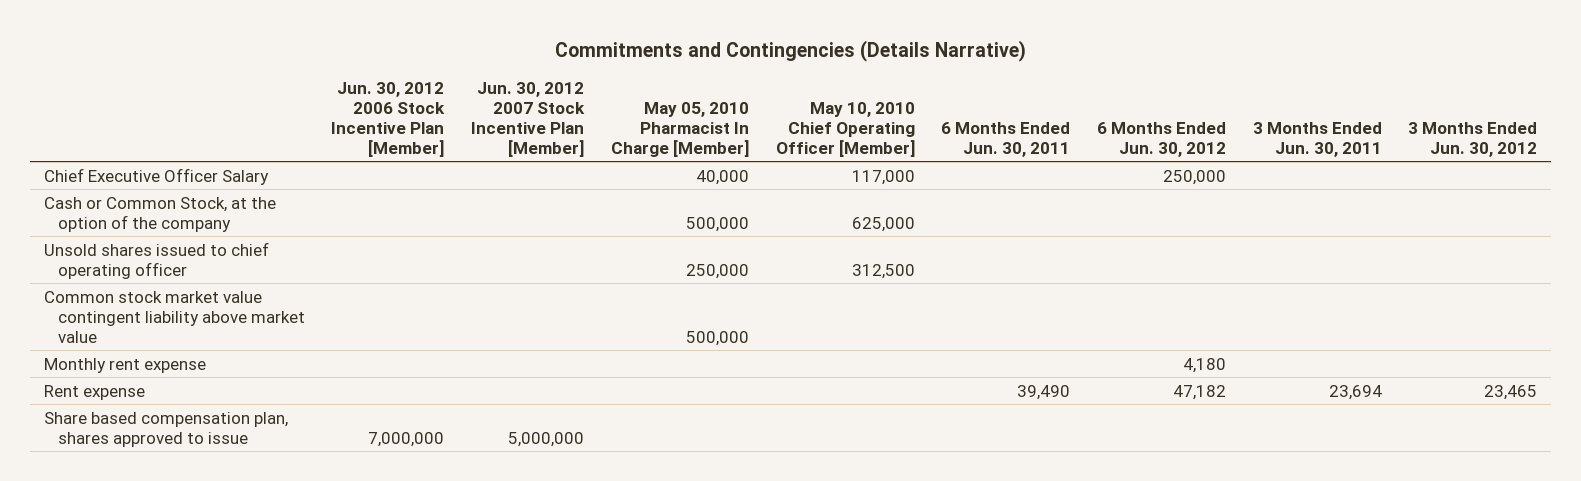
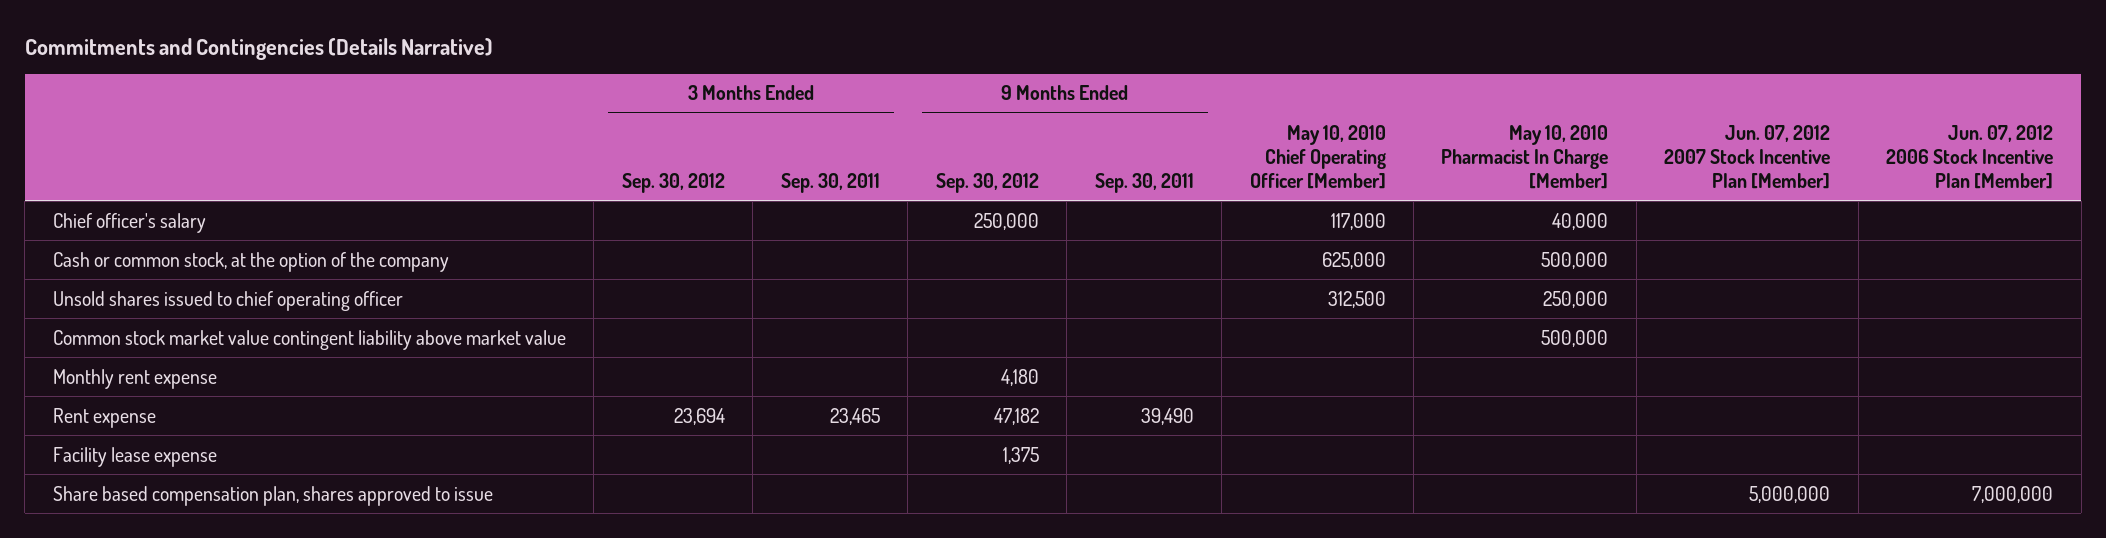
- | Jun. 30, 2012 2006 Stock Incentive Plan [Member] | Jun. 30, 2012 2007 Stock Incentive Plan [Member] | May 05, 2010 Pharmacist In Charge [Member] | May 10, 2010 Chief Operating Officer [Member] | 6 Months Ended Jun. 30, 2011 | 6 Months Ended Jun. 30, 2012 | 3 Months Ended Jun. 30, 2011 | 3 Months Ended Jun. 30, 2012
+ | 3 Months Ended Sep. 30, 2012 | 3 Months Ended Sep. 30, 2011 | 9 Months Ended Sep. 30, 2012 | 9 Months Ended Sep. 30, 2011 | May 10, 2010 Chief Operating Officer [Member] | May 10, 2010 Pharmacist In Charge [Member] | Jun. 07, 2012 2007 Stock Incentive Plan [Member] | Jun. 07, 2012 2006 Stock Incentive Plan [Member]
- Chief Executive Officer Salary | | | 40,000 | 117,000 | | 250,000 | |
- Cash or Common Stock, at the option of the company | | | 500,000 | 625,000 | | | |
+ Chief officer's salary | | | 250,000 | | 117,000 | 40,000 | |
+ Cash or common stock, at the option of the company | | | | | 625,000 | 500,000 | |
+ Facility lease expense | | | 1,375 | | | | |

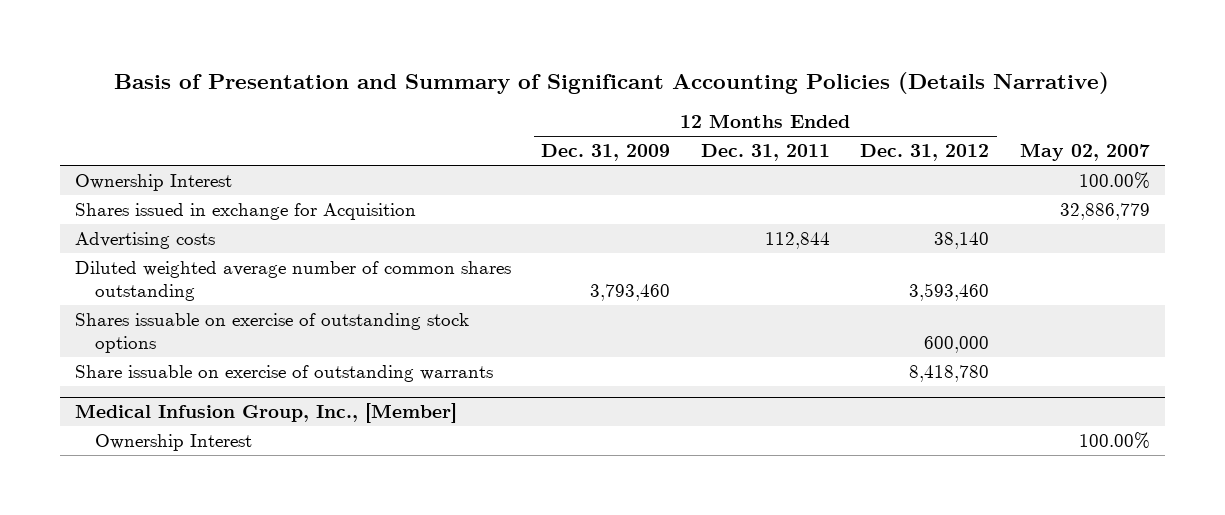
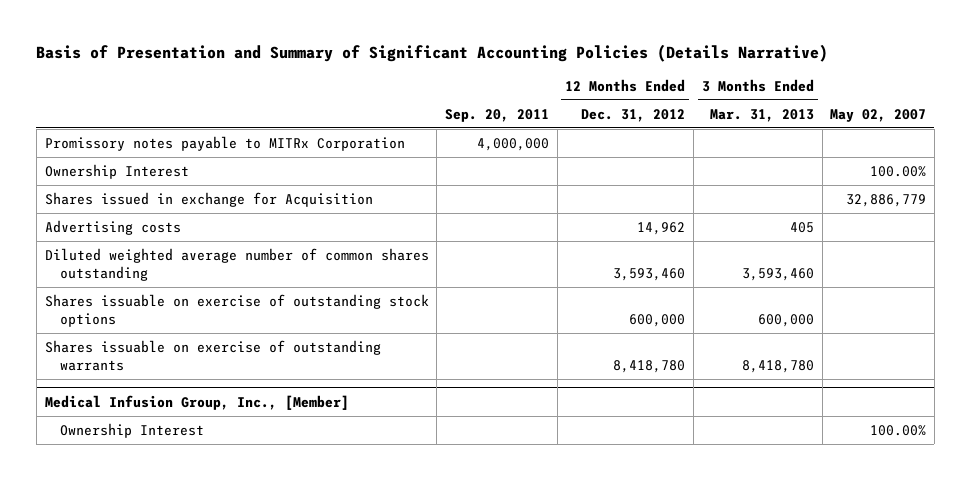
- | 12 Months Ended Dec. 31, 2009 | 12 Months Ended Dec. 31, 2011 | 12 Months Ended Dec. 31, 2012 | May 02, 2007
+ | Sep. 20, 2011 | 12 Months Ended Dec. 31, 2012 | 3 Months Ended Mar. 31, 2013 | May 02, 2007
+ Promissory notes payable to MITRx Corporation | 4,000,000 | | |
- Advertising costs | | 112,844 | 38,140 |
+ Advertising costs | | 14,962 | 405 |
- Share issuable on exercise of outstanding warrants | | | 8,418,780 |
+ Shares issuable on exercise of outstanding warrants | | 8,418,780 | 8,418,780 |

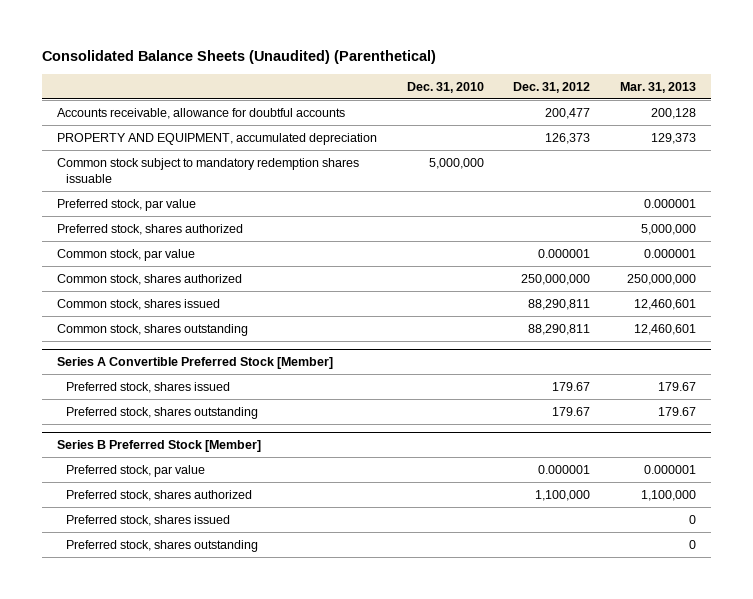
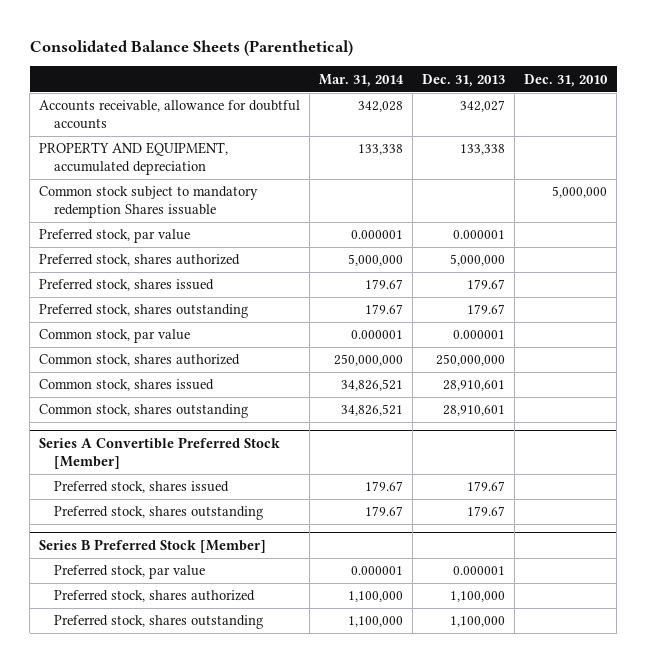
- Consolidated Balance Sheets (Unaudited) (Parenthetical)
+ Consolidated Balance Sheets (Parenthetical)
- | Dec. 31, 2010 | Dec. 31, 2012 | Mar. 31, 2013
+ | Mar. 31, 2014 | Dec. 31, 2013 | Dec. 31, 2010
- Common stock subject to mandatory redemption shares issuable | 5,000,000 | |
+ Common stock subject to mandatory redemption Shares issuable | | | 5,000,000
+ Preferred stock, shares issued | 179.67 | 179.67 |
+ Preferred stock, shares outstanding | 179.67 | 179.67 |
@ Series B Preferred Stock [Member]
- Preferred stock, shares issued | | | 0

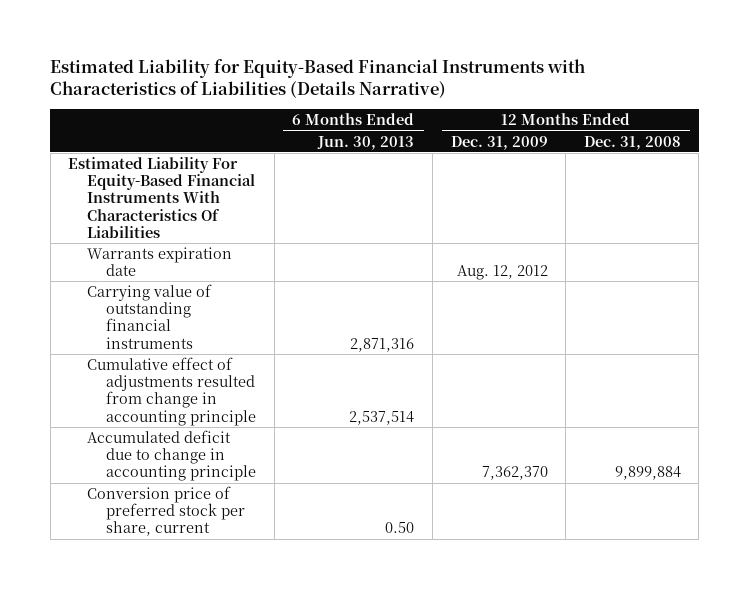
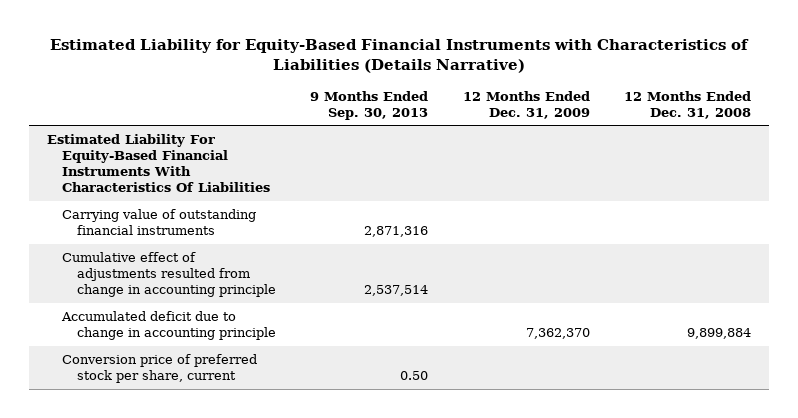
- | 6 Months Ended Jun. 30, 2013 | 12 Months Ended Dec. 31, 2009 | 12 Months Ended Dec. 31, 2008
+ | 9 Months Ended Sep. 30, 2013 | 12 Months Ended Dec. 31, 2009 | 12 Months Ended Dec. 31, 2008
- Warrants expiration date | | Aug. 12, 2012 |

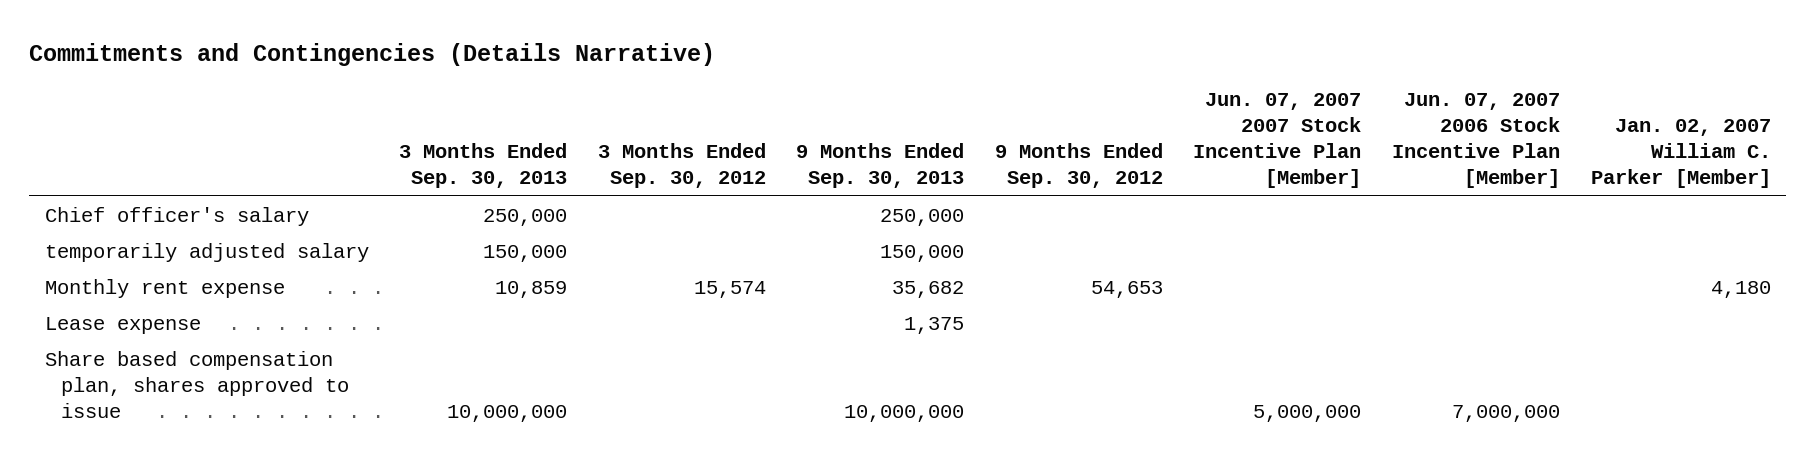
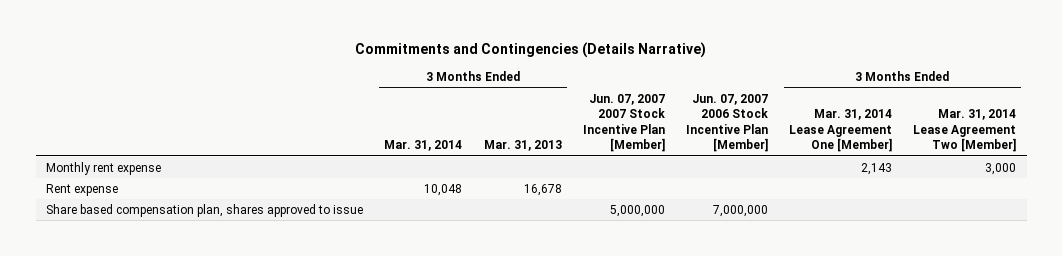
- | 3 Months Ended Sep. 30, 2013 | 3 Months Ended Sep. 30, 2012 | 9 Months Ended Sep. 30, 2013 | 9 Months Ended Sep. 30, 2012 | Jun. 07, 2007 2007 Stock Incentive Plan [Member] | Jun. 07, 2007 2006 Stock Incentive Plan [Member] | Jan. 02, 2007 William C. Parker [Member]
+ | 3 Months Ended Mar. 31, 2014 | 3 Months Ended Mar. 31, 2013 | Jun. 07, 2007 2007 Stock Incentive Plan [Member] | Jun. 07, 2007 2006 Stock Incentive Plan [Member] | 3 Months Ended Mar. 31, 2014 Lease Agreement One [Member] | 3 Months Ended Mar. 31, 2014 Lease Agreement Two [Member]
- Chief officer's salary | 250,000 | | 250,000 | | | |
- temporarily adjusted salary | 150,000 | | 150,000 | | | |
- Lease expense | | | 1,375 | | | |
+ Rent expense | 10,048 | 16,678 | | | |

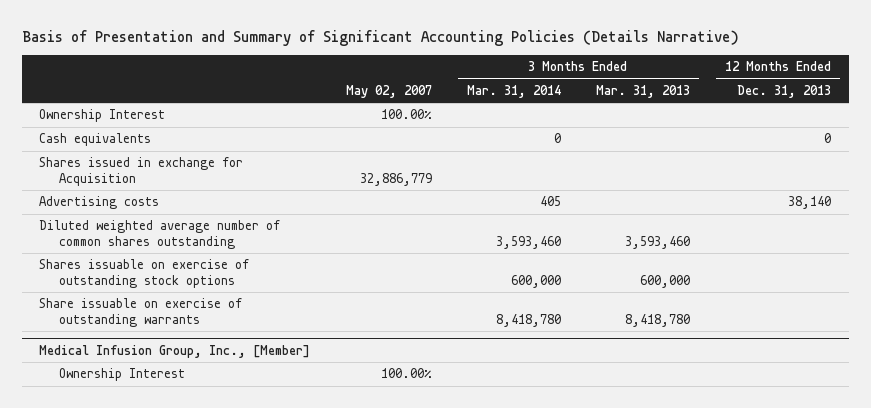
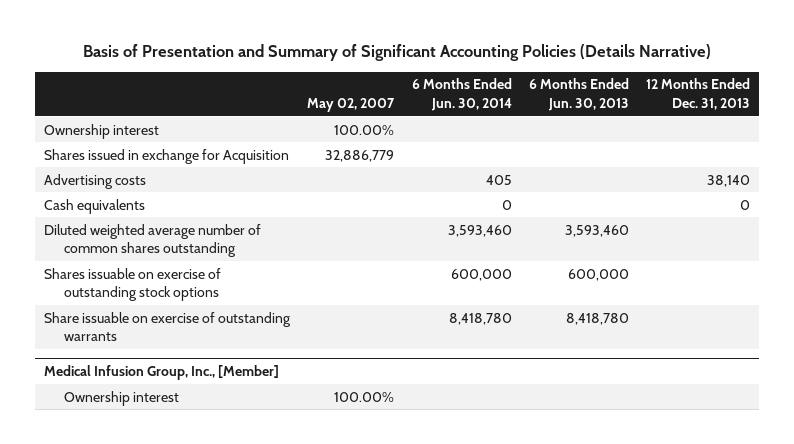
- | May 02, 2007 | 3 Months Ended Mar. 31, 2014 | 3 Months Ended Mar. 31, 2013 | 12 Months Ended Dec. 31, 2013
+ | May 02, 2007 | 6 Months Ended Jun. 30, 2014 | 6 Months Ended Jun. 30, 2013 | 12 Months Ended Dec. 31, 2013
- Ownership Interest | 100.00% | | |
+ Ownership interest | 100.00% | | |
moved down: Cash equivalents | | 0 | | 0
@ Medical Infusion Group, Inc., [Member]
- Ownership Interest | 100.00% | | |
+ Ownership interest | 100.00% | | |

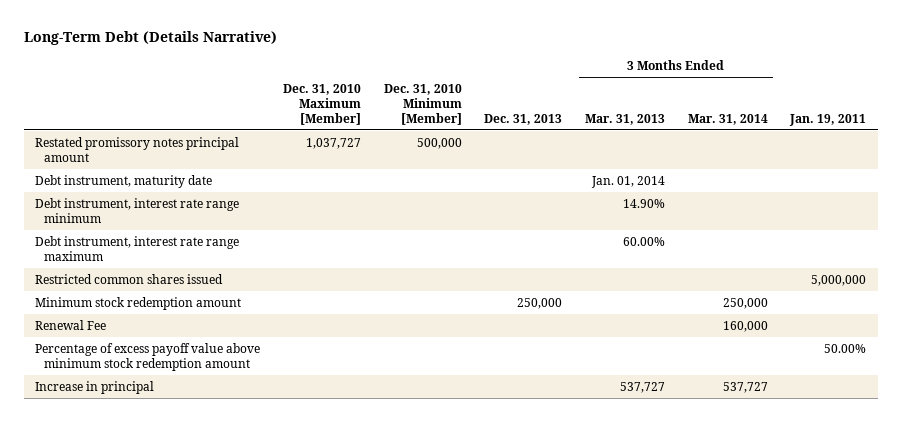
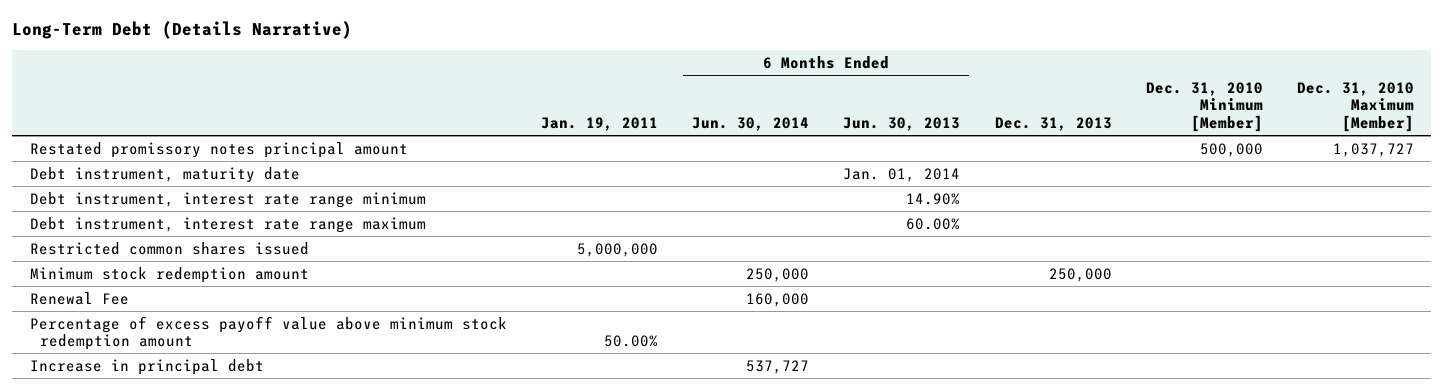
- | Dec. 31, 2010 Maximum [Member] | Dec. 31, 2010 Minimum [Member] | Dec. 31, 2013 | 3 Months Ended Mar. 31, 2013 | 3 Months Ended Mar. 31, 2014 | Jan. 19, 2011
+ | Jan. 19, 2011 | 6 Months Ended Jun. 30, 2014 | 6 Months Ended Jun. 30, 2013 | Dec. 31, 2013 | Dec. 31, 2010 Minimum [Member] | Dec. 31, 2010 Maximum [Member]
- Increase in principal | | | | 537,727 | 537,727 |
+ Increase in principal debt | | 537,727 | | | |

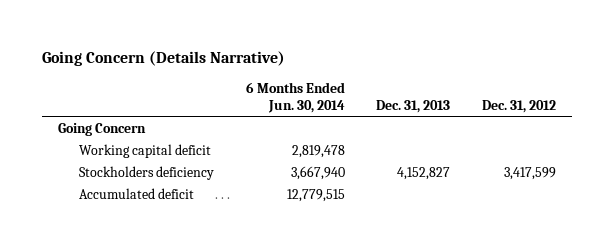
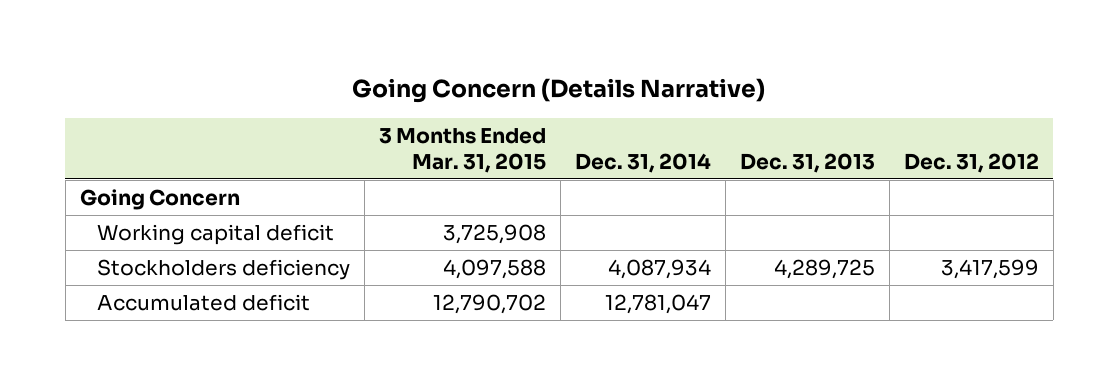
- | 6 Months Ended Jun. 30, 2014 | Dec. 31, 2013 | Dec. 31, 2012
+ | 3 Months Ended Mar. 31, 2015 | Dec. 31, 2014 | Dec. 31, 2013 | Dec. 31, 2012
- Stockholders deficiency | 3,667,940 | 4,152,827 | 3,417,599
+ Stockholders deficiency | 4,097,588 | 4,087,934 | 4,289,725 | 3,417,599

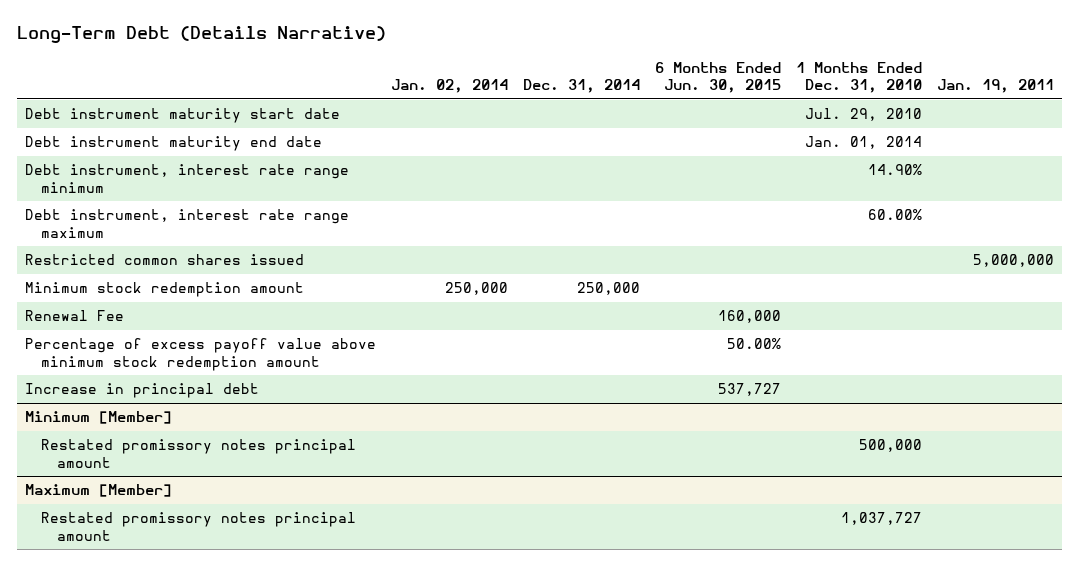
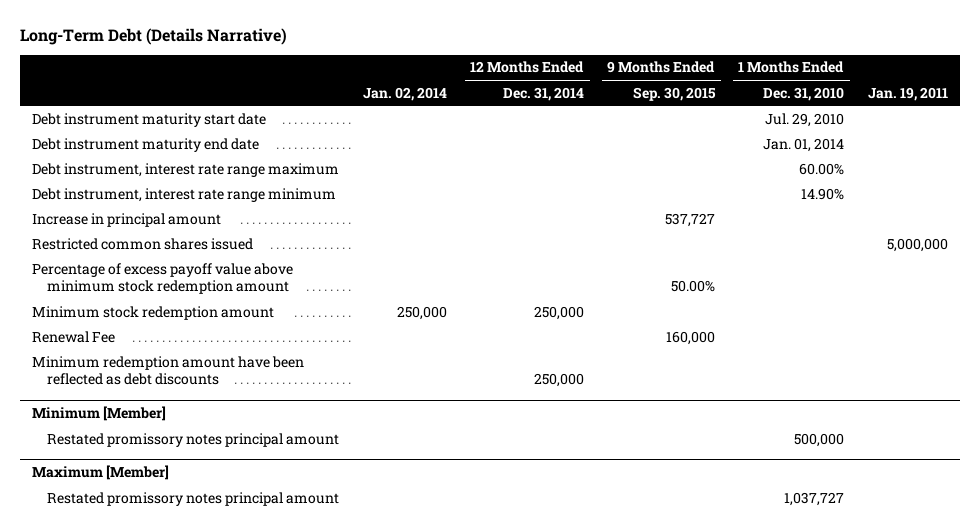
- | Jan. 02, 2014 | Dec. 31, 2014 | 6 Months Ended Jun. 30, 2015 | 1 Months Ended Dec. 31, 2010 | Jan. 19, 2011
+ | Jan. 02, 2014 | 12 Months Ended Dec. 31, 2014 | 9 Months Ended Sep. 30, 2015 | 1 Months Ended Dec. 31, 2010 | Jan. 19, 2011
moved down: Debt instrument, interest rate range minimum | | | | 14.90% |
+ Increase in principal amount | | | 537,727 | |
moved up: Percentage of excess payoff value above minimum stock redemption amount | | | 50.00% | |
- Increase in principal debt | | | 537,727 | |
+ Minimum redemption amount have been reflected as debt discounts | | 250,000 | | |

